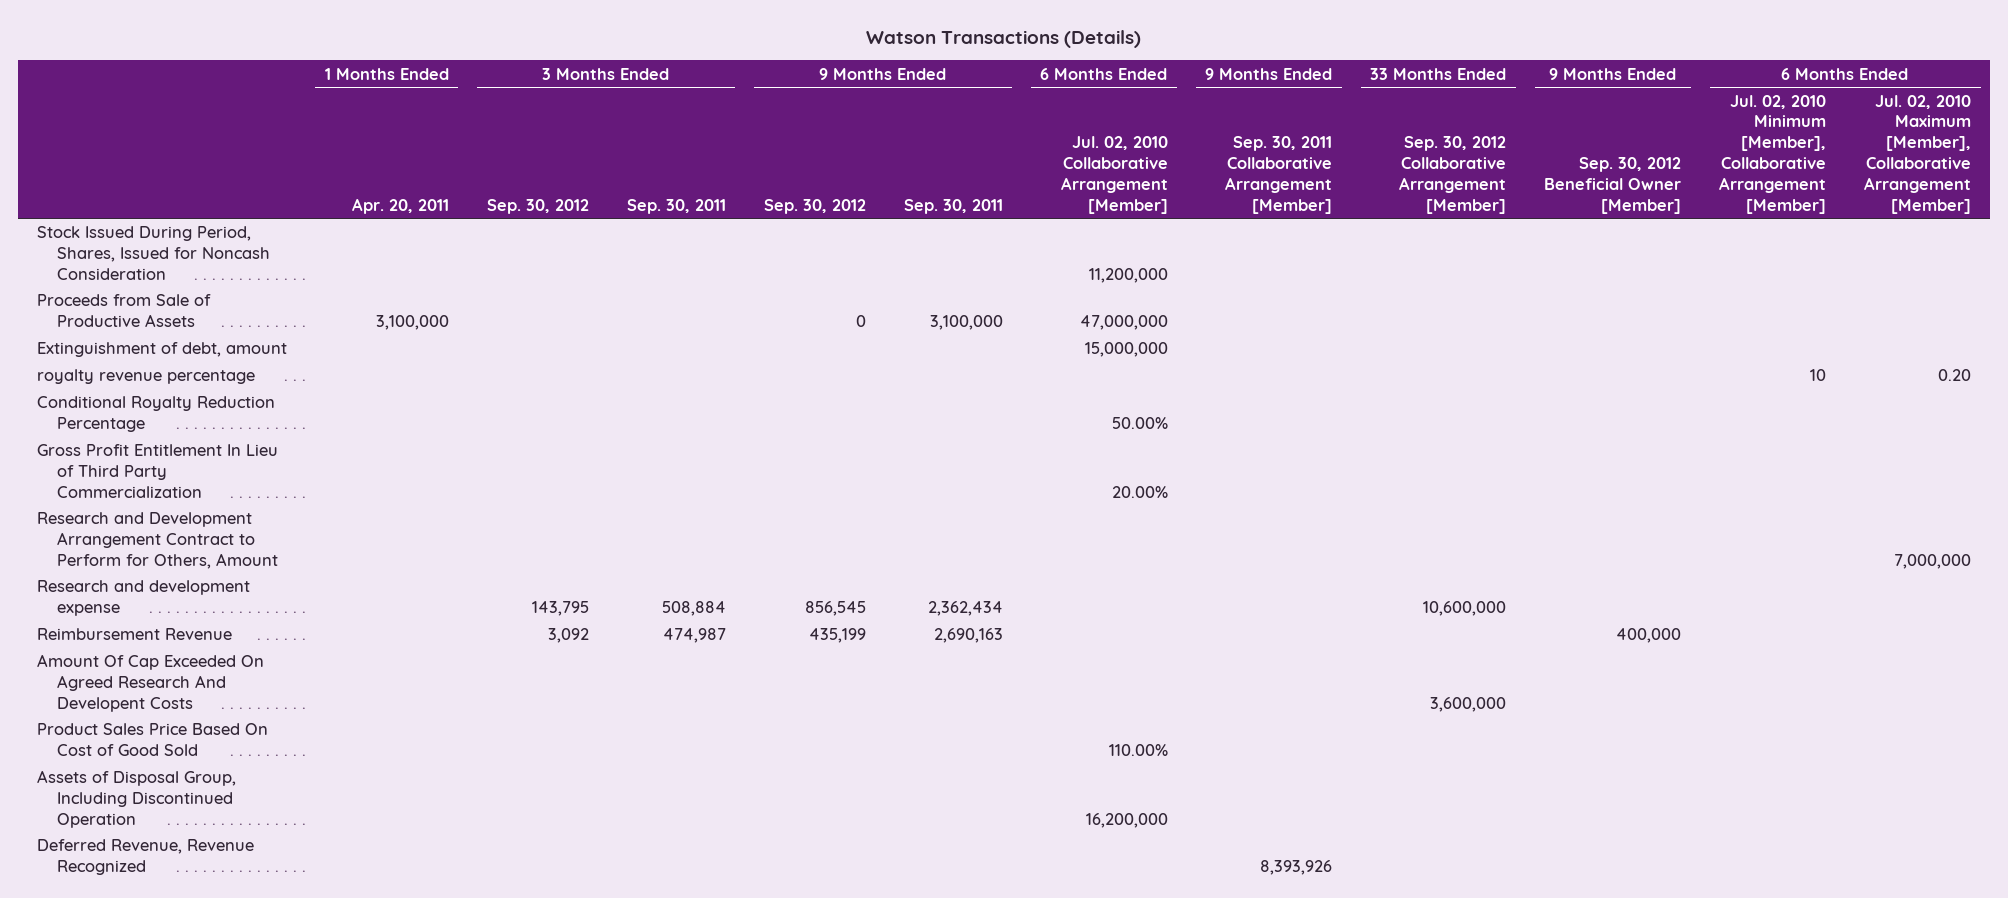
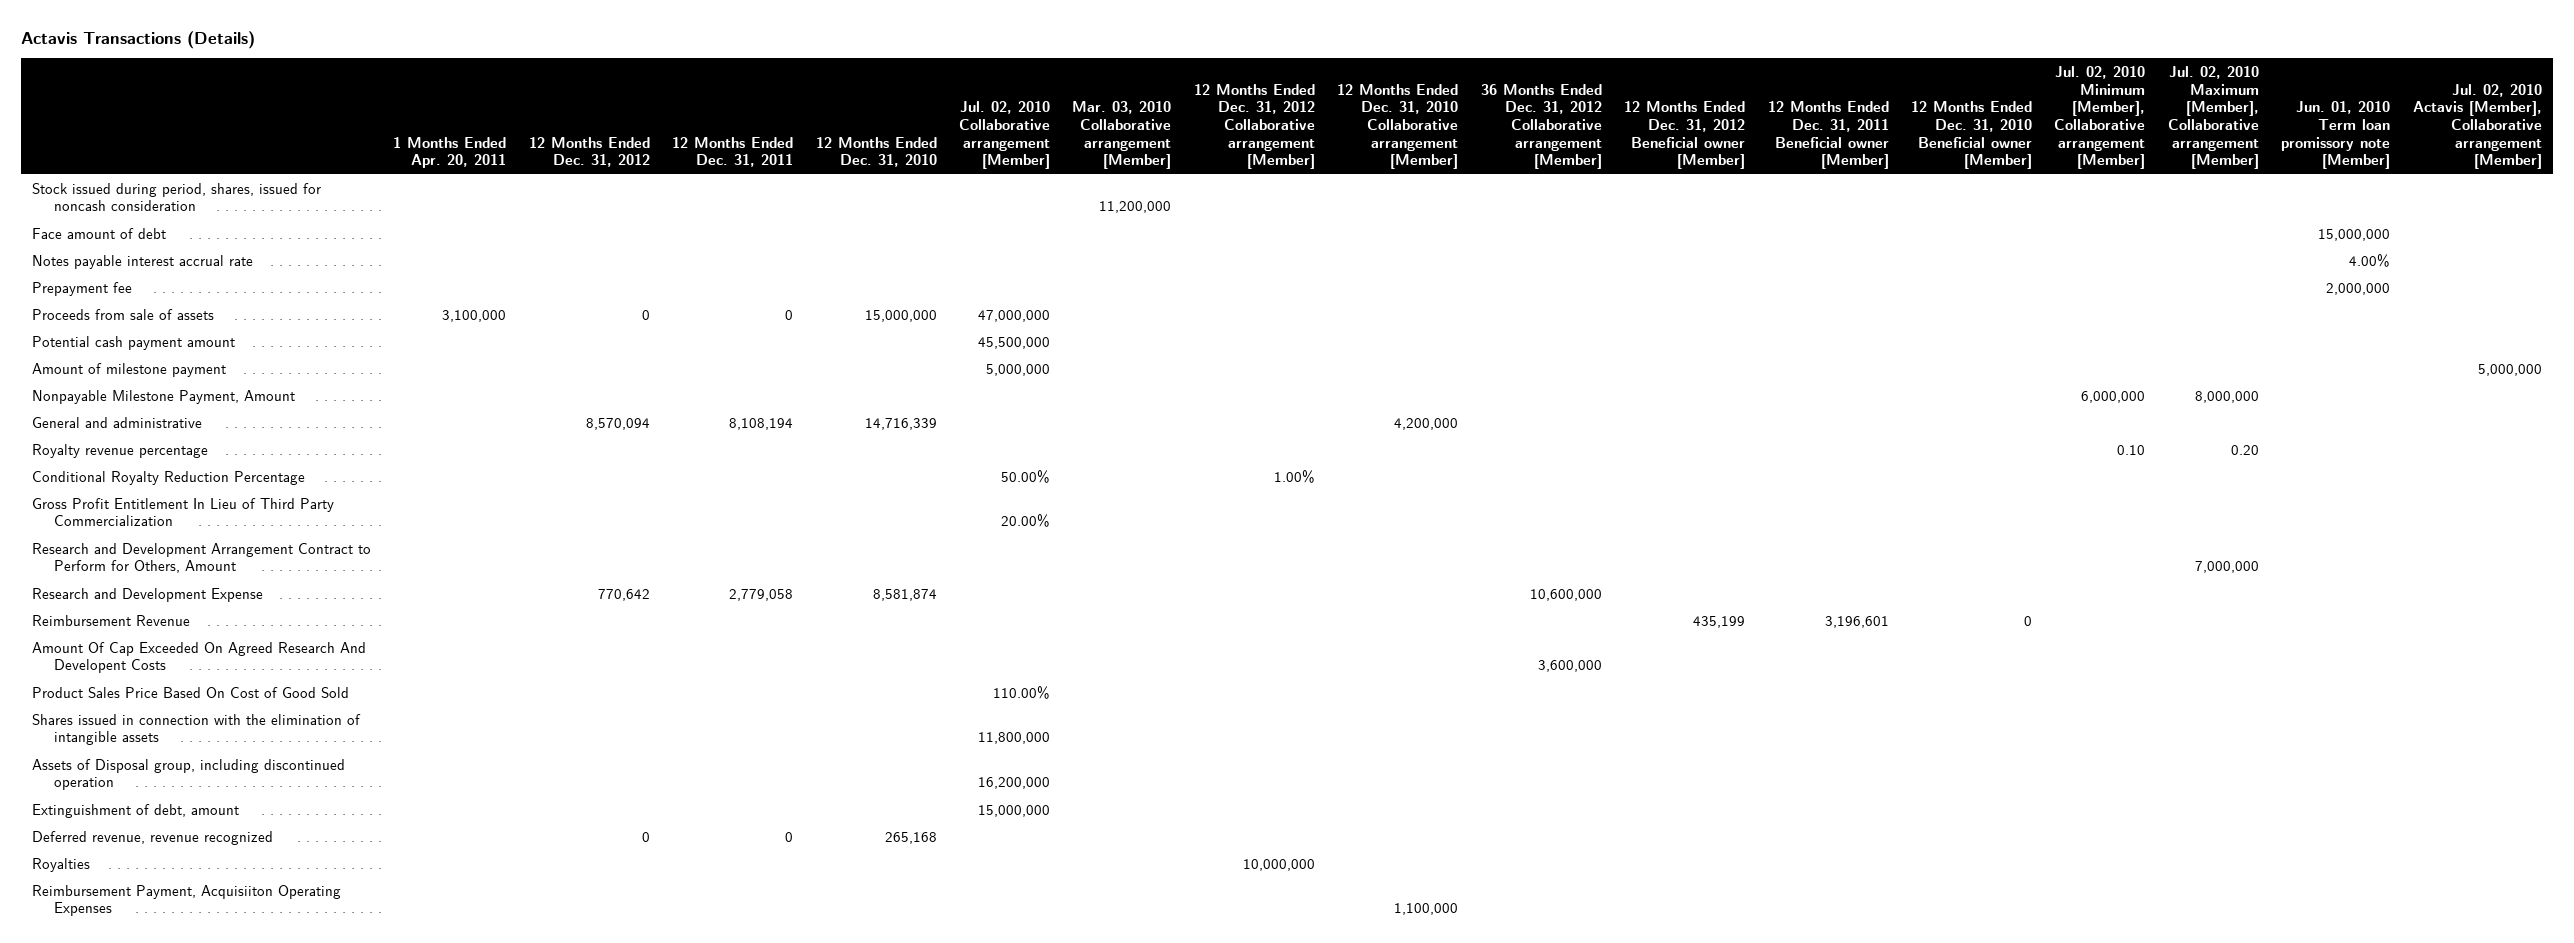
- Watson Transactions (Details)
+ Actavis Transactions (Details)
- | 1 Months Ended Apr. 20, 2011 | 3 Months Ended Sep. 30, 2012 | 3 Months Ended Sep. 30, 2011 | 9 Months Ended Sep. 30, 2012 | 9 Months Ended Sep. 30, 2011 | 6 Months Ended Jul. 02, 2010 Collaborative Arrangement [Member] | 9 Months Ended Sep. 30, 2011 Collaborative Arrangement [Member] | 33 Months Ended Sep. 30, 2012 Collaborative Arrangement [Member] | 9 Months Ended Sep. 30, 2012 Beneficial Owner [Member] | 6 Months Ended Jul. 02, 2010 Minimum [Member], Collaborative Arrangement [Member] | 6 Months Ended Jul. 02, 2010 Maximum [Member], Collaborative Arrangement [Member]
+ | 1 Months Ended Apr. 20, 2011 | 12 Months Ended Dec. 31, 2012 | 12 Months Ended Dec. 31, 2011 | 12 Months Ended Dec. 31, 2010 | Jul. 02, 2010 Collaborative arrangement [Member] | Mar. 03, 2010 Collaborative arrangement [Member] | 12 Months Ended Dec. 31, 2012 Collaborative arrangement [Member] | 12 Months Ended Dec. 31, 2010 Collaborative arrangement [Member] | 36 Months Ended Dec. 31, 2012 Collaborative arrangement [Member] | 12 Months Ended Dec. 31, 2012 Beneficial owner [Member] | 12 Months Ended Dec. 31, 2011 Beneficial owner [Member] | 12 Months Ended Dec. 31, 2010 Beneficial owner [Member] | Jul. 02, 2010 Minimum [Member], Collaborative arrangement [Member] | Jul. 02, 2010 Maximum [Member], Collaborative arrangement [Member] | Jun. 01, 2010 Term loan promissory note [Member] | Jul. 02, 2010 Actavis [Member], Collaborative arrangement [Member]
- Stock Issued During Period, Shares, Issued for Noncash Consideration | | | | | | 11,200,000 | | | | |
- Proceeds from Sale of Productive Assets | 3,100,000 | | | 0 | 3,100,000 | 47,000,000 | | | | |
- royalty revenue percentage | | | | | | | | | | 10 | 0.20
+ Stock issued during period, shares, issued for noncash consideration | | | | | | 11,200,000 | | | | | | | | | |
+ Face amount of debt | | | | | | | | | | | | | | | 15,000,000 |
+ Notes payable interest accrual rate | | | | | | | | | | | | | | | 4.00% |
+ Prepayment fee | | | | | | | | | | | | | | | 2,000,000 |
+ Proceeds from sale of assets | 3,100,000 | 0 | 0 | 15,000,000 | 47,000,000 | | | | | | | | | | |
+ Potential cash payment amount | | | | | 45,500,000 | | | | | | | | | | |
+ Amount of milestone payment | | | | | 5,000,000 | | | | | | | | | | | 5,000,000
+ Nonpayable Milestone Payment, Amount | | | | | | | | | | | | | 6,000,000 | 8,000,000 | |
+ General and administrative | | 8,570,094 | 8,108,194 | 14,716,339 | | | | 4,200,000 | | | | | | | |
+ Royalty revenue percentage | | | | | | | | | | | | | 0.10 | 0.20 | |
- Research and development expense | | 143,795 | 508,884 | 856,545 | 2,362,434 | | | 10,600,000 | | |
+ Research and Development Expense | | 770,642 | 2,779,058 | 8,581,874 | | | | | 10,600,000 | | | | | | |
- Assets of Disposal Group, Including Discontinued Operation | | | | | | 16,200,000 | | | | |
- Deferred Revenue, Revenue Recognized | | | | | | | 8,393,926 | | | |
+ Shares issued in connection with the elimination of intangible assets | | | | | 11,800,000 | | | | | | | | | | |
+ Assets of Disposal group, including discontinued operation | | | | | 16,200,000 | | | | | | | | | | |
moved down: Extinguishment of debt, amount | | | | | 15,000,000 | | | | | | | | | | |
+ Deferred revenue, revenue recognized | | 0 | 0 | 265,168 | | | | | | | | | | | |
+ Royalties | | | | | | | 10,000,000 | | | | | | | | |
+ Reimbursement Payment, Acquisiiton Operating Expenses | | | | | | | | 1,100,000 | | | | | | | |

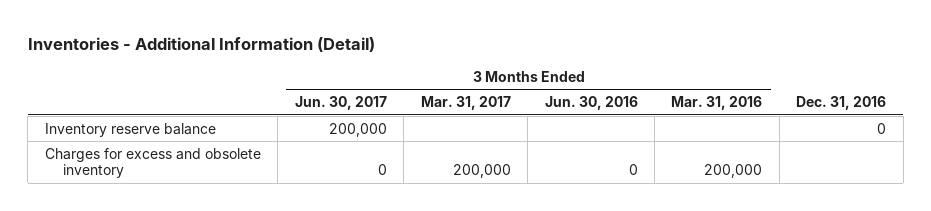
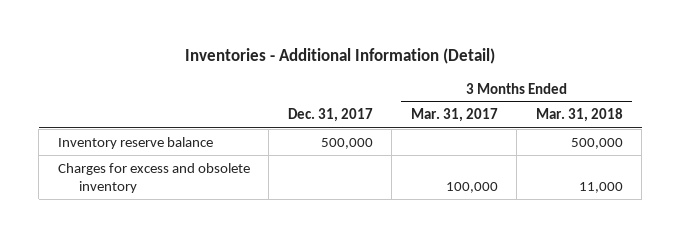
- | 3 Months Ended Jun. 30, 2017 | 3 Months Ended Mar. 31, 2017 | 3 Months Ended Jun. 30, 2016 | 3 Months Ended Mar. 31, 2016 | Dec. 31, 2016
+ | Dec. 31, 2017 | 3 Months Ended Mar. 31, 2017 | 3 Months Ended Mar. 31, 2018
- Charges for excess and obsolete inventory | 0 | 200,000 | 0 | 200,000 |
+ Charges for excess and obsolete inventory | | 100,000 | 11,000

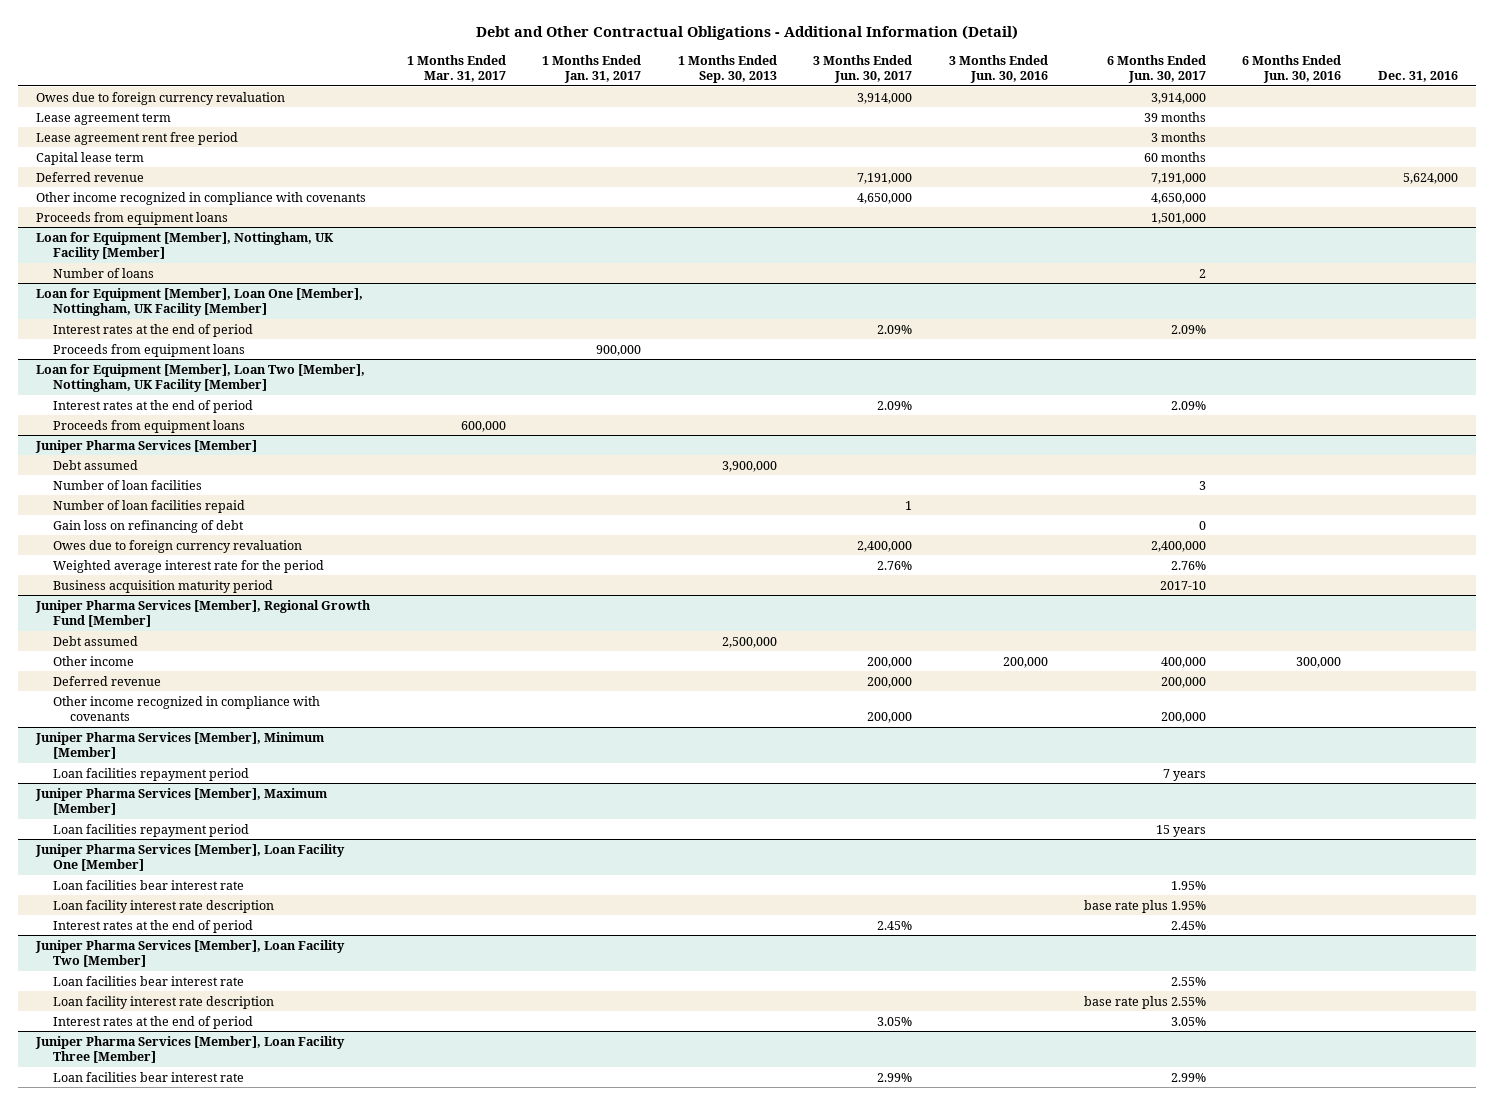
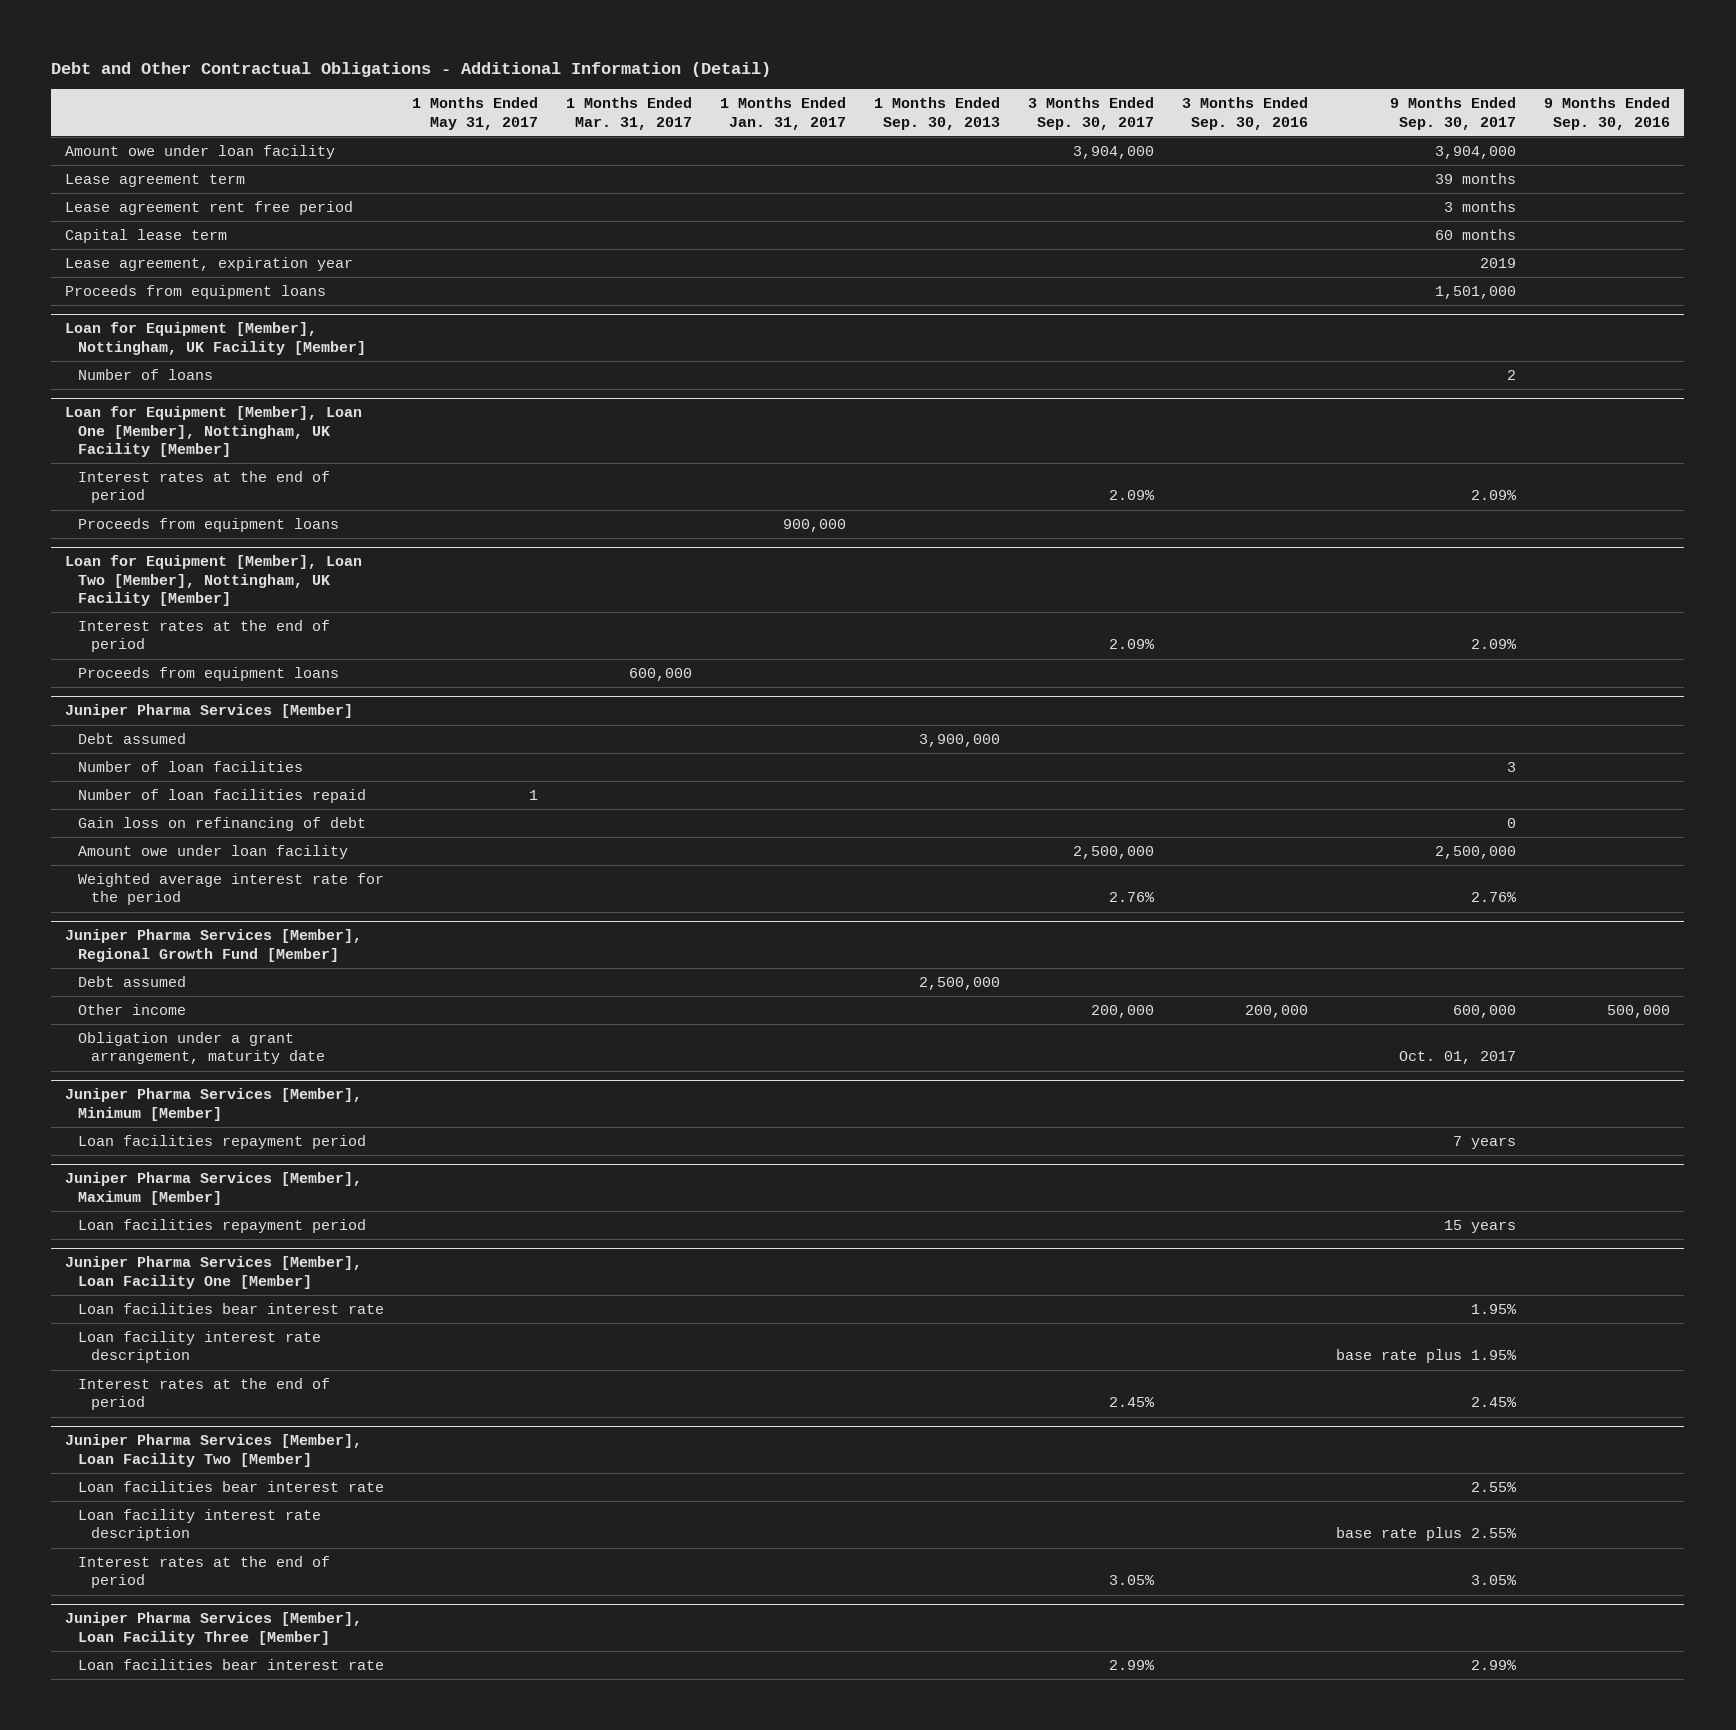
- | 1 Months Ended Mar. 31, 2017 | 1 Months Ended Jan. 31, 2017 | 1 Months Ended Sep. 30, 2013 | 3 Months Ended Jun. 30, 2017 | 3 Months Ended Jun. 30, 2016 | 6 Months Ended Jun. 30, 2017 | 6 Months Ended Jun. 30, 2016 | Dec. 31, 2016
+ | 1 Months Ended May 31, 2017 | 1 Months Ended Mar. 31, 2017 | 1 Months Ended Jan. 31, 2017 | 1 Months Ended Sep. 30, 2013 | 3 Months Ended Sep. 30, 2017 | 3 Months Ended Sep. 30, 2016 | 9 Months Ended Sep. 30, 2017 | 9 Months Ended Sep. 30, 2016
- Owes due to foreign currency revaluation | | | | 3,914,000 | | 3,914,000 | |
+ Amount owe under loan facility | | | | | 3,904,000 | | 3,904,000 |
- Deferred revenue | | | | 7,191,000 | | 7,191,000 | | 5,624,000
- Other income recognized in compliance with covenants | | | | 4,650,000 | | 4,650,000 | |
+ Lease agreement, expiration year | | | | | | | 2019 |
@ Juniper Pharma Services [Member]
- Owes due to foreign currency revaluation | | | | 2,400,000 | | 2,400,000 | |
+ Amount owe under loan facility | | | | | 2,500,000 | | 2,500,000 |
- Business acquisition maturity period | | | | | | 2017-10 | |
@ Juniper Pharma Services [Member], Regional Growth Fund [Member]
- Deferred revenue | | | | 200,000 | | 200,000 | |
- Other income recognized in compliance with covenants | | | | 200,000 | | 200,000 | |
+ Obligation under a grant arrangement, maturity date | | | | | | | Oct. 01, 2017 |

